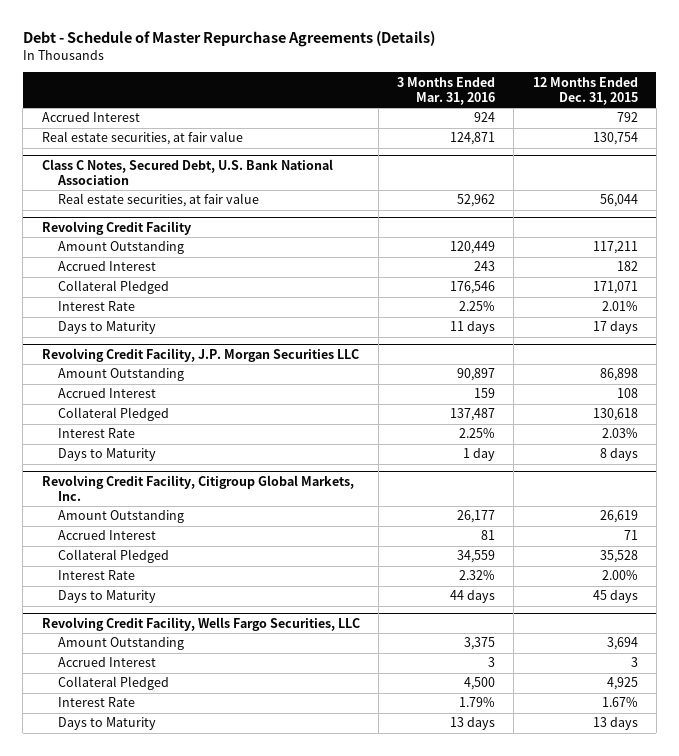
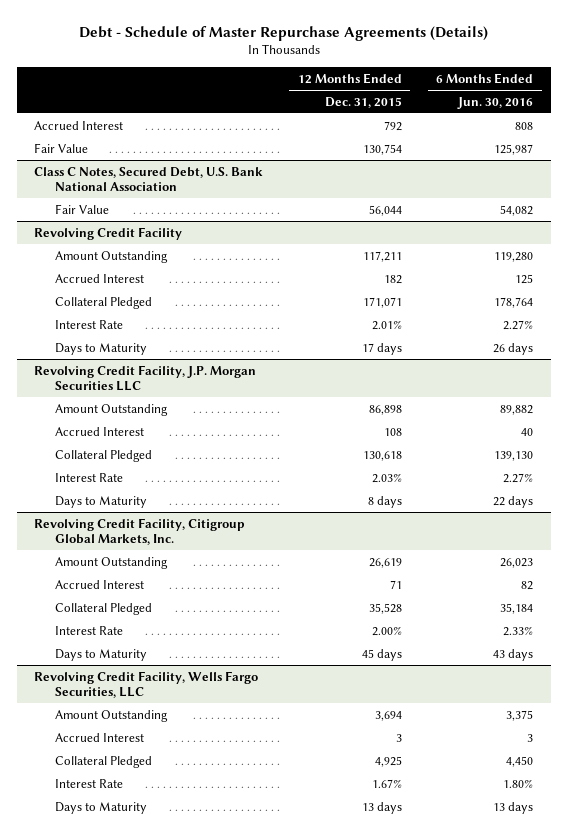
- | 3 Months Ended Mar. 31, 2016 | 12 Months Ended Dec. 31, 2015
+ | 12 Months Ended Dec. 31, 2015 | 6 Months Ended Jun. 30, 2016
- Real estate securities, at fair value | 124,871 | 130,754
+ Fair Value | 130,754 | 125,987
@ Class C Notes, Secured Debt, U.S. Bank National Association
- Real estate securities, at fair value | 52,962 | 56,044
+ Fair Value | 56,044 | 54,082

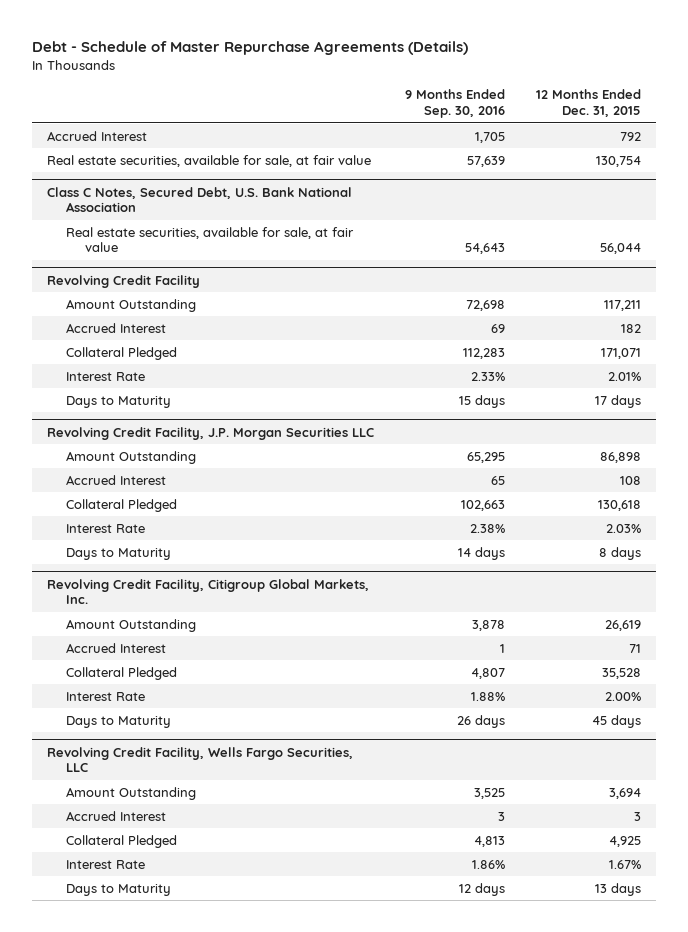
- | 12 Months Ended Dec. 31, 2015 | 6 Months Ended Jun. 30, 2016
+ | 9 Months Ended Sep. 30, 2016 | 12 Months Ended Dec. 31, 2015
- Fair Value | 130,754 | 125,987
+ Real estate securities, available for sale, at fair value | 57,639 | 130,754
@ Class C Notes, Secured Debt, U.S. Bank National Association
- Fair Value | 56,044 | 54,082
+ Real estate securities, available for sale, at fair value | 54,643 | 56,044

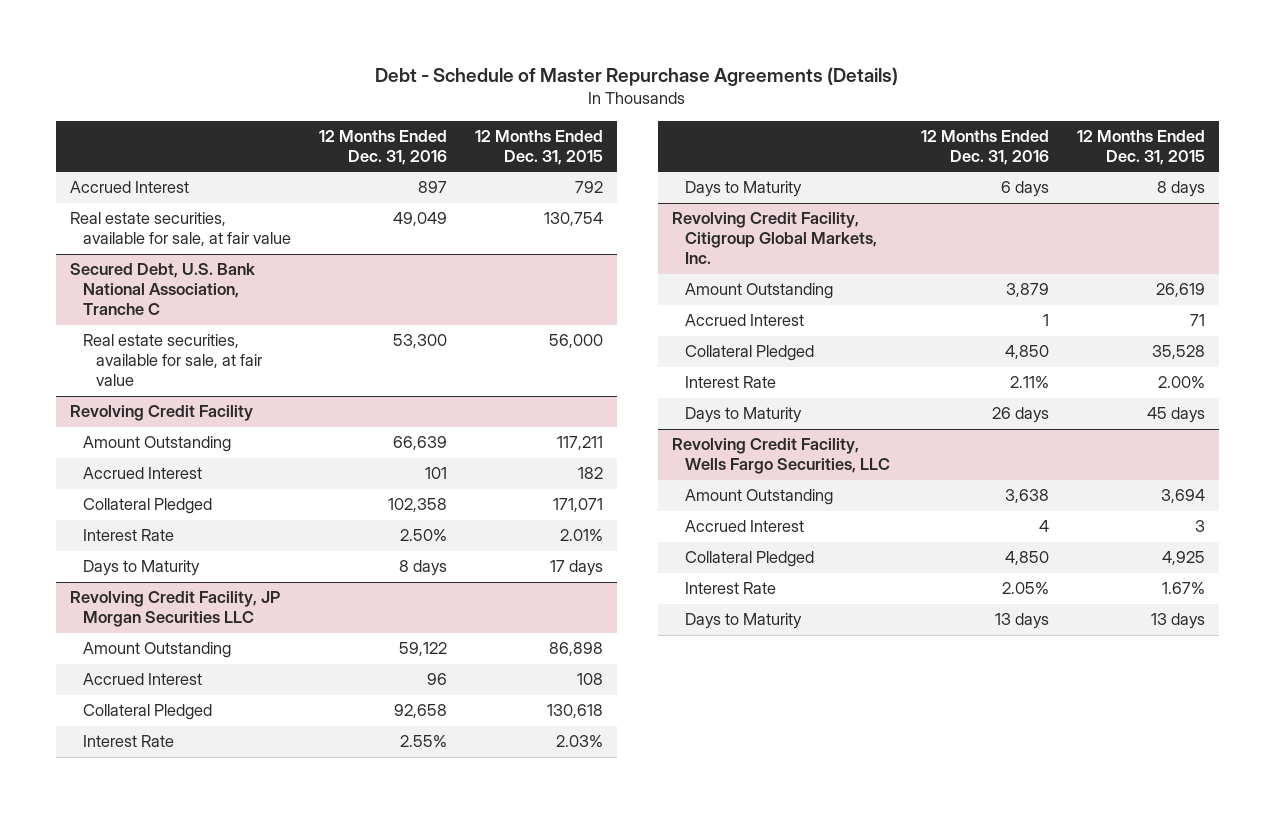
- | 9 Months Ended Sep. 30, 2016 | 12 Months Ended Dec. 31, 2015
+ | 12 Months Ended Dec. 31, 2016 | 12 Months Ended Dec. 31, 2015
- Class C Notes, Secured Debt, U.S. Bank National Association
- Real estate securities, available for sale, at fair value | 54,643 | 56,044
+ Secured Debt, U.S. Bank National Association, Tranche C
+ Real estate securities, available for sale, at fair value | 53,300 | 56,000
- Revolving Credit Facility, J.P. Morgan Securities LLC
+ Revolving Credit Facility, JP Morgan Securities LLC

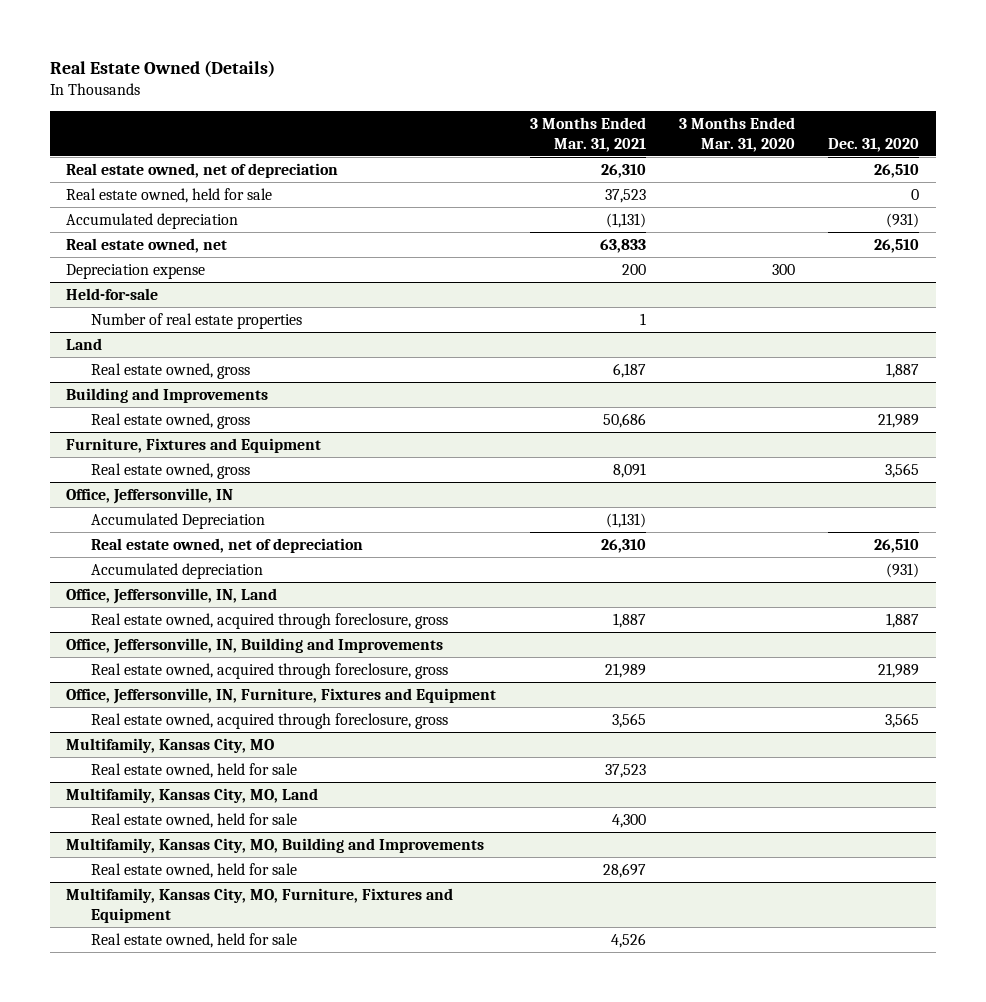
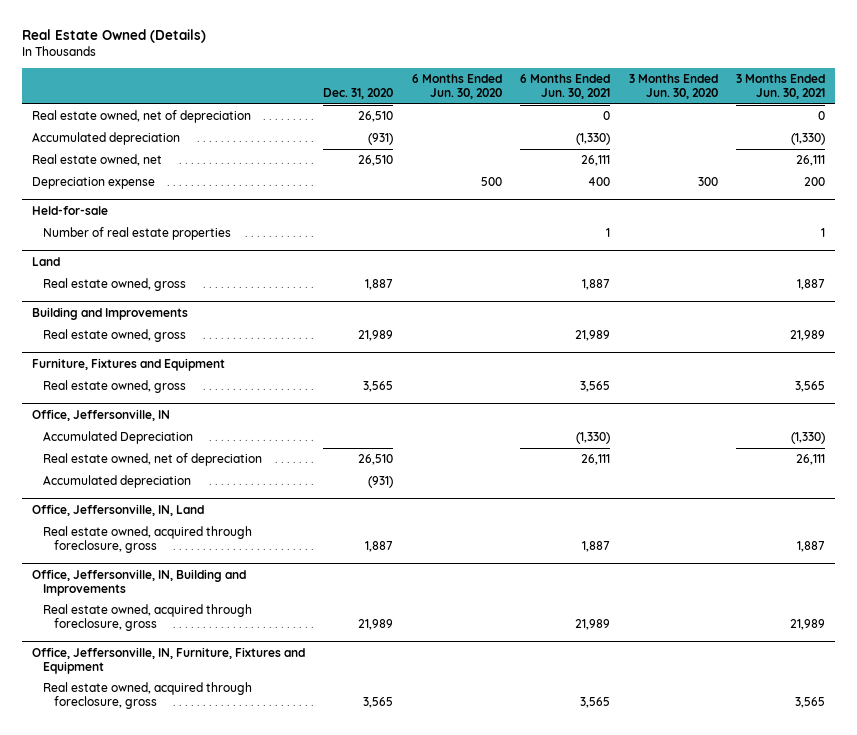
- | 3 Months Ended Mar. 31, 2021 | 3 Months Ended Mar. 31, 2020 | Dec. 31, 2020
+ | Dec. 31, 2020 | 6 Months Ended Jun. 30, 2020 | 6 Months Ended Jun. 30, 2021 | 3 Months Ended Jun. 30, 2020 | 3 Months Ended Jun. 30, 2021
- Real estate owned, held for sale | 37,523 | | 0
- Multifamily, Kansas City, MO
- Real estate owned, held for sale | 37,523 | |
- Multifamily, Kansas City, MO, Land
- Real estate owned, held for sale | 4,300 | |
- Multifamily, Kansas City, MO, Building and Improvements
- Real estate owned, held for sale | 28,697 | |
- Multifamily, Kansas City, MO, Furniture, Fixtures and Equipment
- Real estate owned, held for sale | 4,526 | |

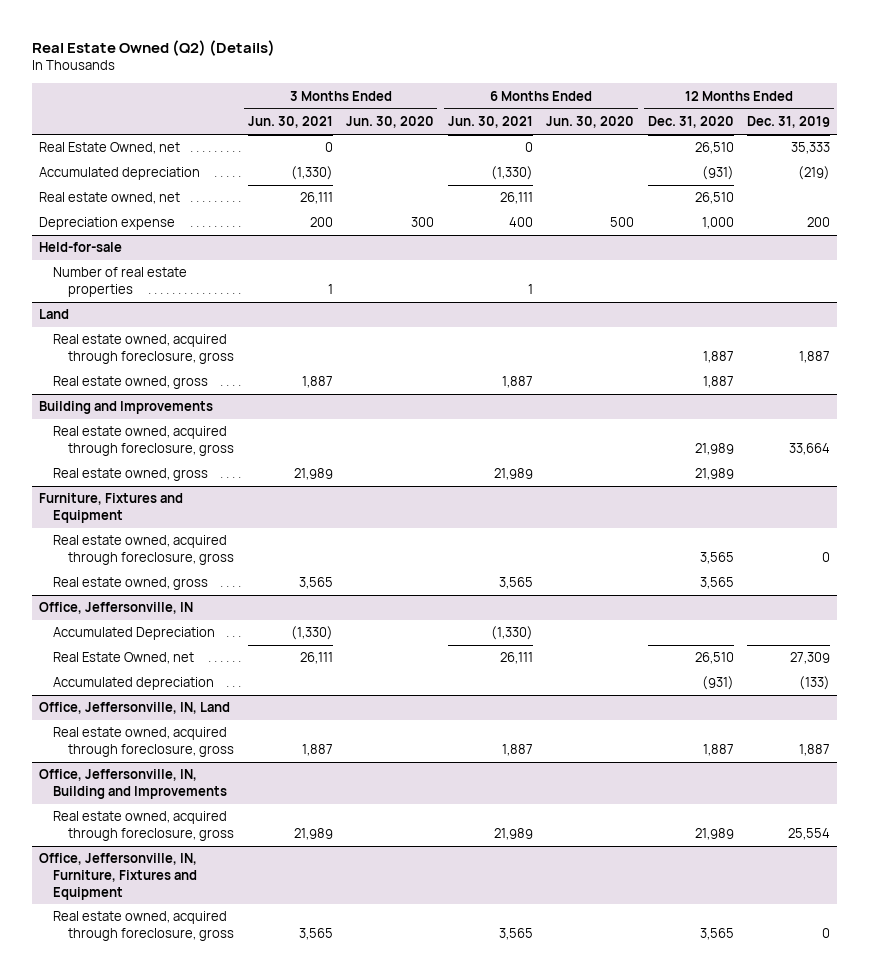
- Real Estate Owned (Details)
+ Real Estate Owned (Q2) (Details)
- | Dec. 31, 2020 | 6 Months Ended Jun. 30, 2020 | 6 Months Ended Jun. 30, 2021 | 3 Months Ended Jun. 30, 2020 | 3 Months Ended Jun. 30, 2021
+ | 3 Months Ended Jun. 30, 2021 | 3 Months Ended Jun. 30, 2020 | 6 Months Ended Jun. 30, 2021 | 6 Months Ended Jun. 30, 2020 | 12 Months Ended Dec. 31, 2020 | 12 Months Ended Dec. 31, 2019
- Real estate owned, net of depreciation | 26,510 | | 0 | | 0
+ Real Estate Owned, net | 0 | | 0 | | 26,510 | 35,333
@ Land
+ Real estate owned, acquired through foreclosure, gross | | | | | 1,887 | 1,887
@ Building and Improvements
+ Real estate owned, acquired through foreclosure, gross | | | | | 21,989 | 33,664
@ Furniture, Fixtures and Equipment
+ Real estate owned, acquired through foreclosure, gross | | | | | 3,565 | 0
@ Office, Jeffersonville, IN
- Real estate owned, net of depreciation | 26,510 | | 26,111 | | 26,111
+ Real Estate Owned, net | 26,111 | | 26,111 | | 26,510 | 27,309

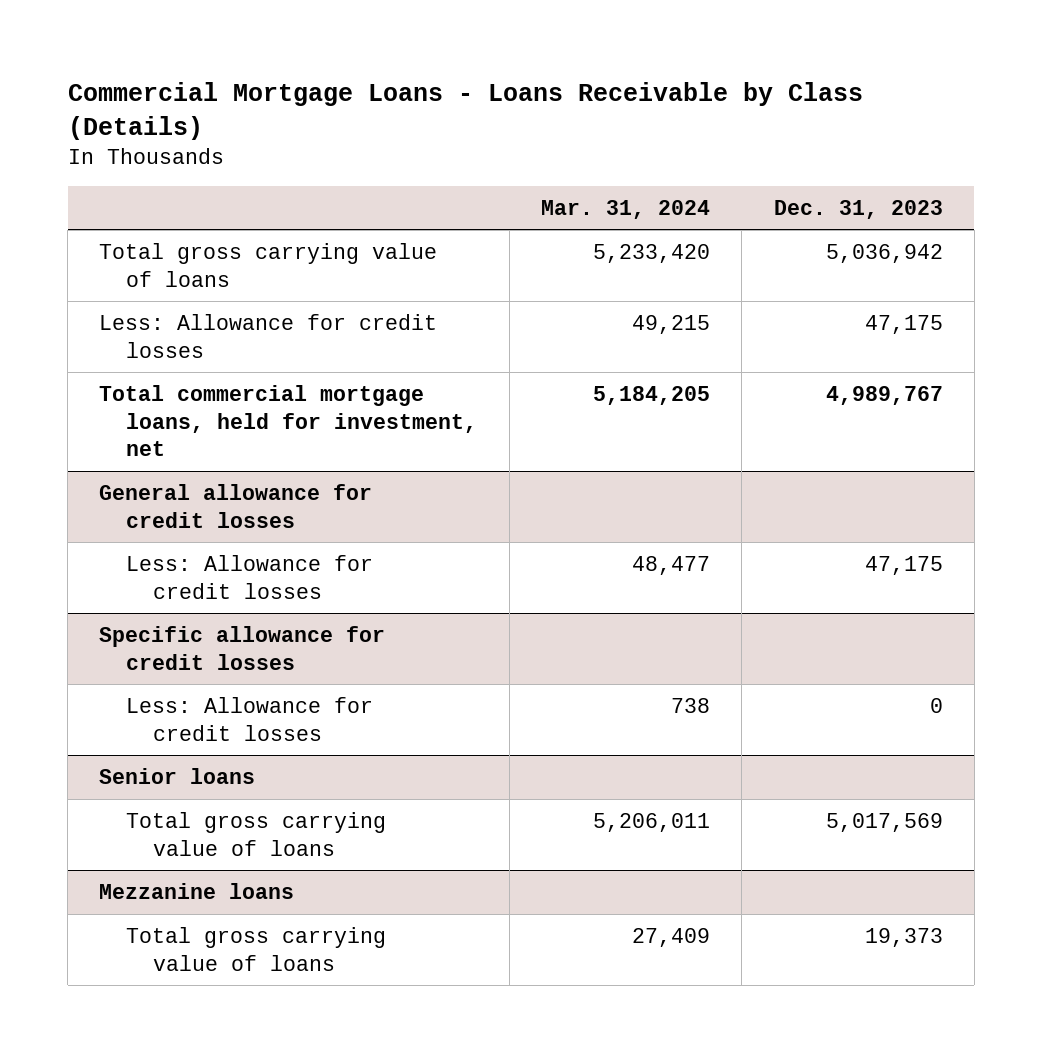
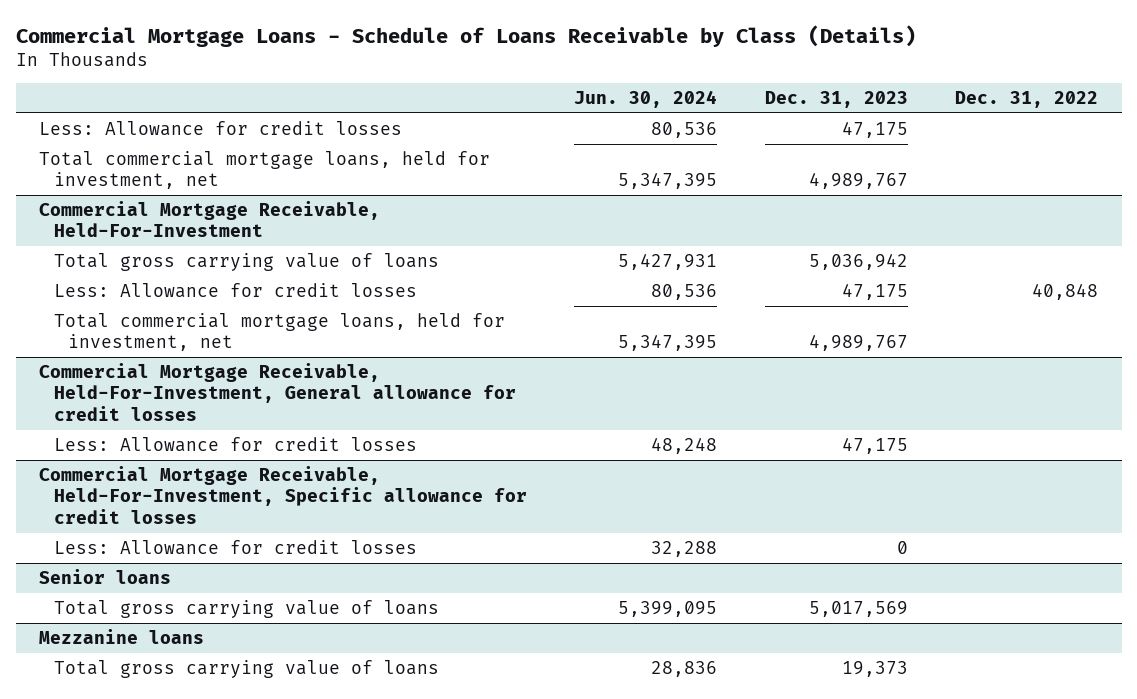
- Commercial Mortgage Loans - Loans Receivable by Class (Details)
+ Commercial Mortgage Loans - Schedule of Loans Receivable by Class (Details)
- | Mar. 31, 2024 | Dec. 31, 2023
+ | Jun. 30, 2024 | Dec. 31, 2023 | Dec. 31, 2022
+ Less: Allowance for credit losses | 80,536 | 47,175 |
+ Total commercial mortgage loans, held for investment, net | 5,347,395 | 4,989,767 |
+ Commercial Mortgage Receivable, Held-For-Investment
- General allowance for credit losses
+ Commercial Mortgage Receivable, Held-For-Investment, General allowance for credit losses
- Specific allowance for credit losses
+ Commercial Mortgage Receivable, Held-For-Investment, Specific allowance for credit losses

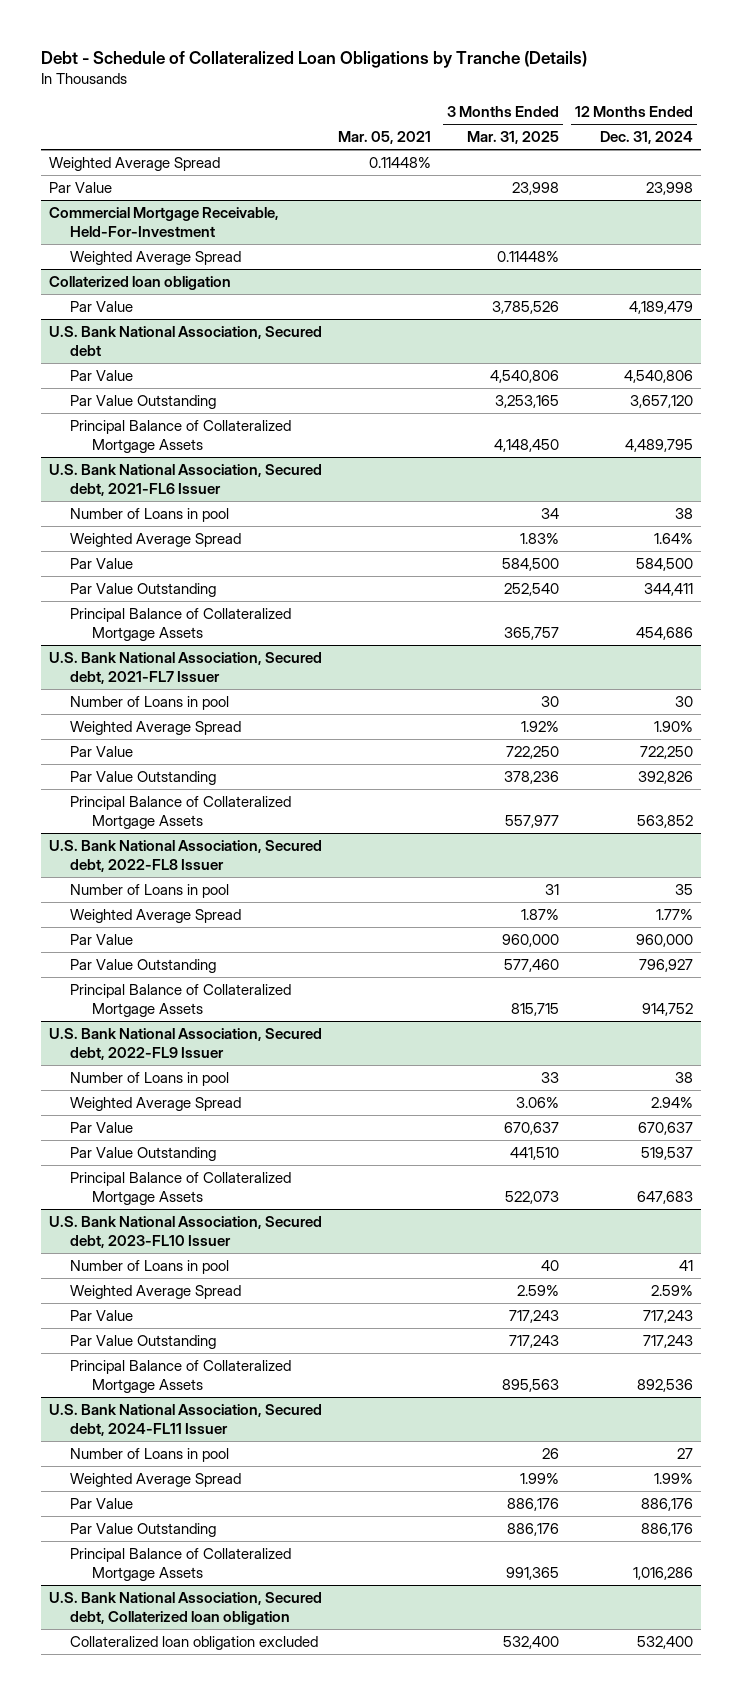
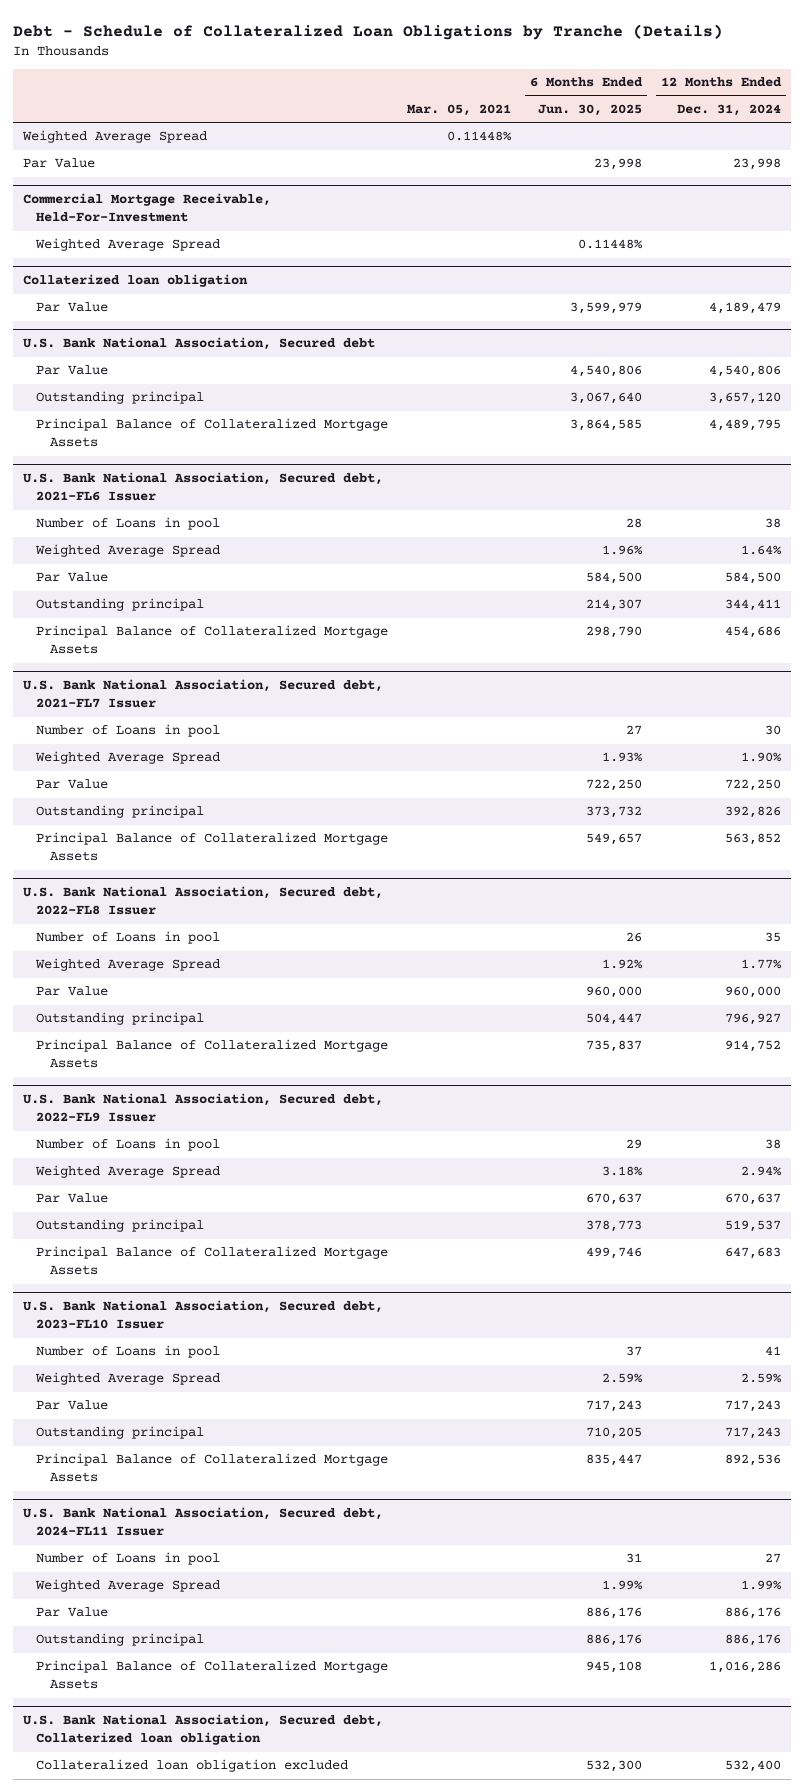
- | Mar. 05, 2021 | 3 Months Ended Mar. 31, 2025 | 12 Months Ended Dec. 31, 2024
+ | Mar. 05, 2021 | 6 Months Ended Jun. 30, 2025 | 12 Months Ended Dec. 31, 2024
@ U.S. Bank National Association, Secured debt
- Par Value Outstanding | | 3,253,165 | 3,657,120
+ Outstanding principal | | 3,067,640 | 3,657,120
@ U.S. Bank National Association, Secured debt, 2021-FL6 Issuer
- Par Value Outstanding | | 252,540 | 344,411
+ Outstanding principal | | 214,307 | 344,411
@ U.S. Bank National Association, Secured debt, 2021-FL7 Issuer
- Par Value Outstanding | | 378,236 | 392,826
+ Outstanding principal | | 373,732 | 392,826
@ U.S. Bank National Association, Secured debt, 2022-FL8 Issuer
- Par Value Outstanding | | 577,460 | 796,927
+ Outstanding principal | | 504,447 | 796,927
@ U.S. Bank National Association, Secured debt, 2022-FL9 Issuer
- Par Value Outstanding | | 441,510 | 519,537
+ Outstanding principal | | 378,773 | 519,537
@ U.S. Bank National Association, Secured debt, 2023-FL10 Issuer
- Par Value Outstanding | | 717,243 | 717,243
+ Outstanding principal | | 710,205 | 717,243
@ U.S. Bank National Association, Secured debt, 2024-FL11 Issuer
- Par Value Outstanding | | 886,176 | 886,176
+ Outstanding principal | | 886,176 | 886,176

